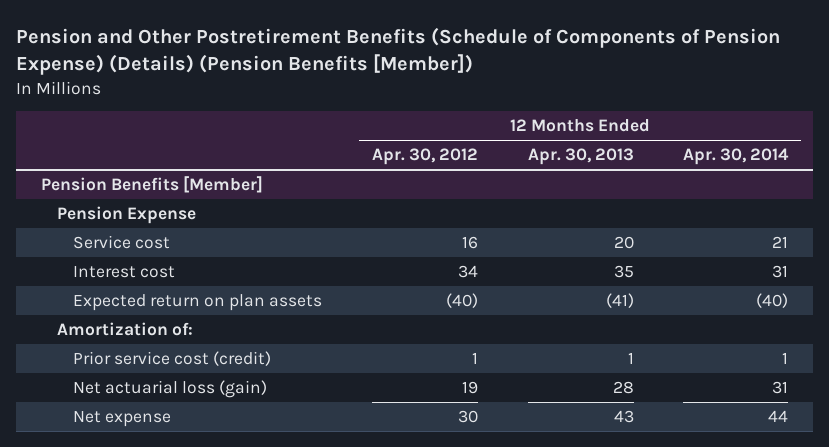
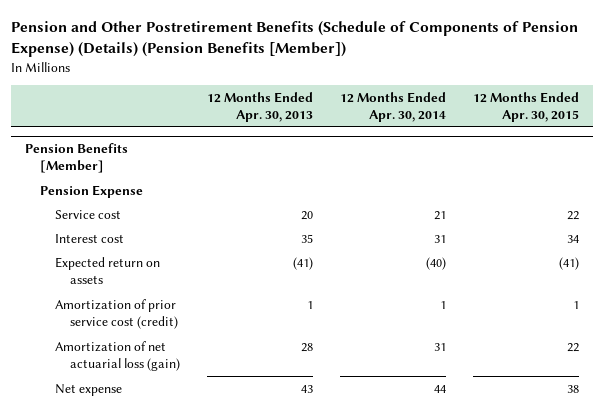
- | 12 Months Ended Apr. 30, 2012 | 12 Months Ended Apr. 30, 2013 | 12 Months Ended Apr. 30, 2014
+ | 12 Months Ended Apr. 30, 2013 | 12 Months Ended Apr. 30, 2014 | 12 Months Ended Apr. 30, 2015
@ Pension Benefits [Member]
- Expected return on plan assets | (40) | (41) | (40)
- Amortization of:
- Prior service cost (credit) | 1 | 1 | 1
- Net actuarial loss (gain) | 19 | 28 | 31
+ Expected return on assets | (41) | (40) | (41)
+ Amortization of prior service cost (credit) | 1 | 1 | 1
+ Amortization of net actuarial loss (gain) | 28 | 31 | 22

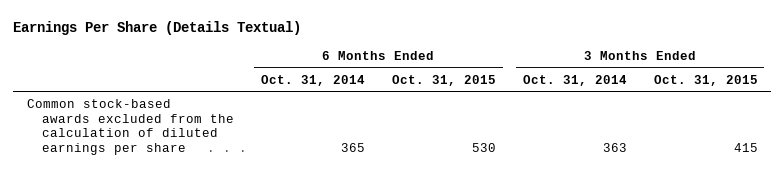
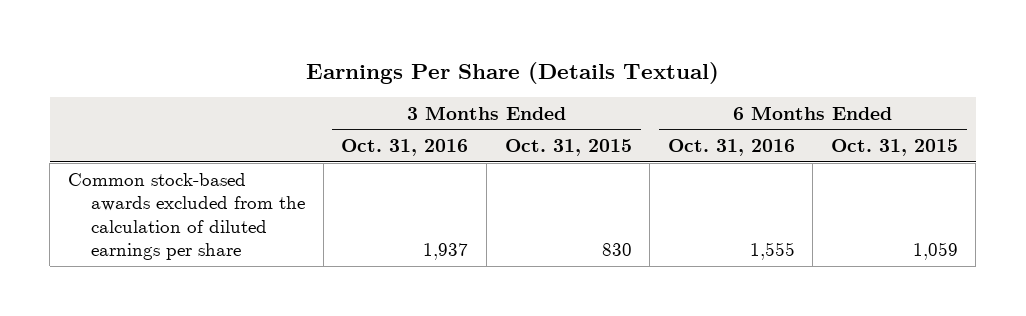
- | 6 Months Ended Oct. 31, 2014 | 6 Months Ended Oct. 31, 2015 | 3 Months Ended Oct. 31, 2014 | 3 Months Ended Oct. 31, 2015
+ | 3 Months Ended Oct. 31, 2016 | 3 Months Ended Oct. 31, 2015 | 6 Months Ended Oct. 31, 2016 | 6 Months Ended Oct. 31, 2015
- Common stock-based awards excluded from the calculation of diluted earnings per share | 365 | 530 | 363 | 415
+ Common stock-based awards excluded from the calculation of diluted earnings per share | 1,937 | 830 | 1,555 | 1,059

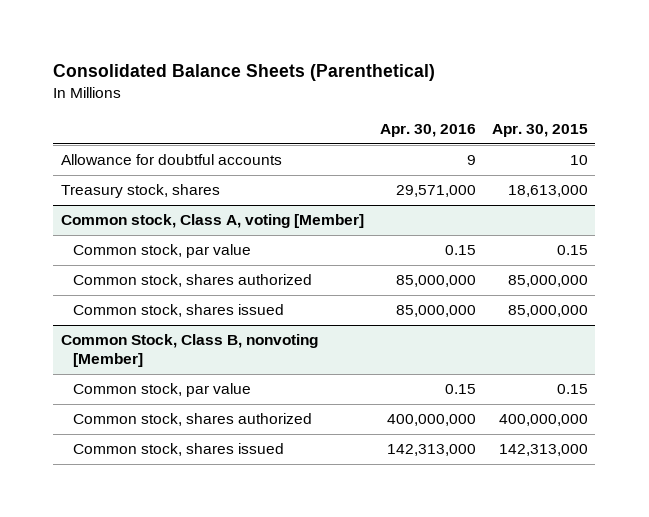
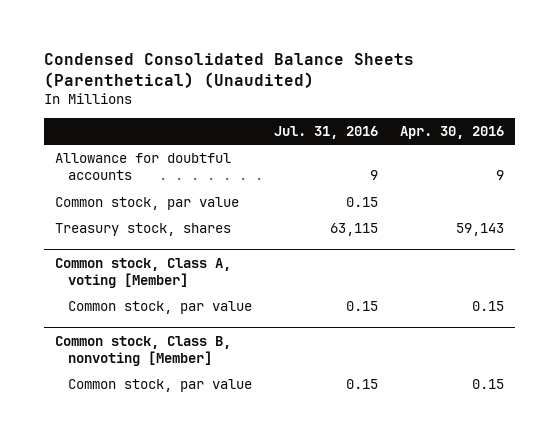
- Consolidated Balance Sheets (Parenthetical)
+ Condensed Consolidated Balance Sheets (Parenthetical) (Unaudited)
- | Apr. 30, 2016 | Apr. 30, 2015
+ | Jul. 31, 2016 | Apr. 30, 2016
- Treasury stock, shares | 29,571,000 | 18,613,000
+ Common stock, par value | 0.15 |
+ Treasury stock, shares | 63,115 | 59,143
@ Common stock, Class A, voting [Member]
- Common stock, shares authorized | 85,000,000 | 85,000,000
- Common stock, shares issued | 85,000,000 | 85,000,000
- Common Stock, Class B, nonvoting [Member]
+ Common stock, Class B, nonvoting [Member]
- Common stock, shares authorized | 400,000,000 | 400,000,000
- Common stock, shares issued | 142,313,000 | 142,313,000

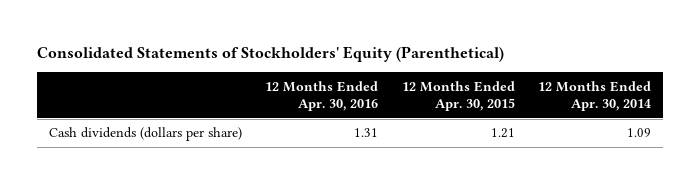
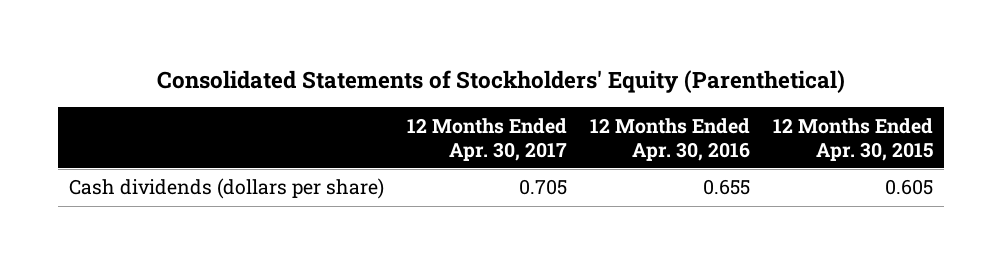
- | 12 Months Ended Apr. 30, 2016 | 12 Months Ended Apr. 30, 2015 | 12 Months Ended Apr. 30, 2014
+ | 12 Months Ended Apr. 30, 2017 | 12 Months Ended Apr. 30, 2016 | 12 Months Ended Apr. 30, 2015
- Cash dividends (dollars per share) | 1.31 | 1.21 | 1.09
+ Cash dividends (dollars per share) | 0.705 | 0.655 | 0.605

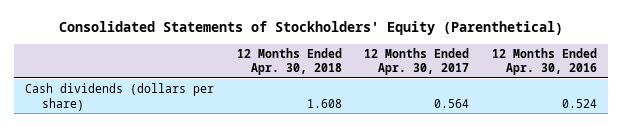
- | 12 Months Ended Apr. 30, 2017 | 12 Months Ended Apr. 30, 2016 | 12 Months Ended Apr. 30, 2015
+ | 12 Months Ended Apr. 30, 2018 | 12 Months Ended Apr. 30, 2017 | 12 Months Ended Apr. 30, 2016
- Cash dividends (dollars per share) | 0.705 | 0.655 | 0.605
+ Cash dividends (dollars per share) | 1.608 | 0.564 | 0.524

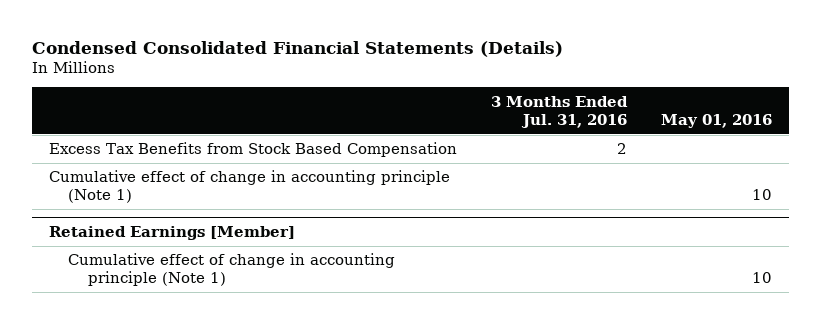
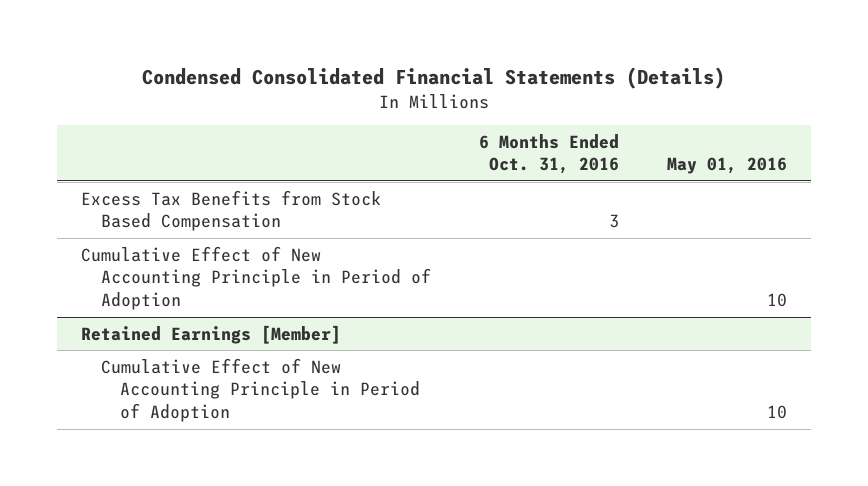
- | 3 Months Ended Jul. 31, 2016 | May 01, 2016
+ | 6 Months Ended Oct. 31, 2016 | May 01, 2016
- Cumulative effect of change in accounting principle (Note 1) | | 10
+ Cumulative Effect of New Accounting Principle in Period of Adoption | | 10
@ Retained Earnings [Member]
- Cumulative effect of change in accounting principle (Note 1) | | 10
+ Cumulative Effect of New Accounting Principle in Period of Adoption | | 10

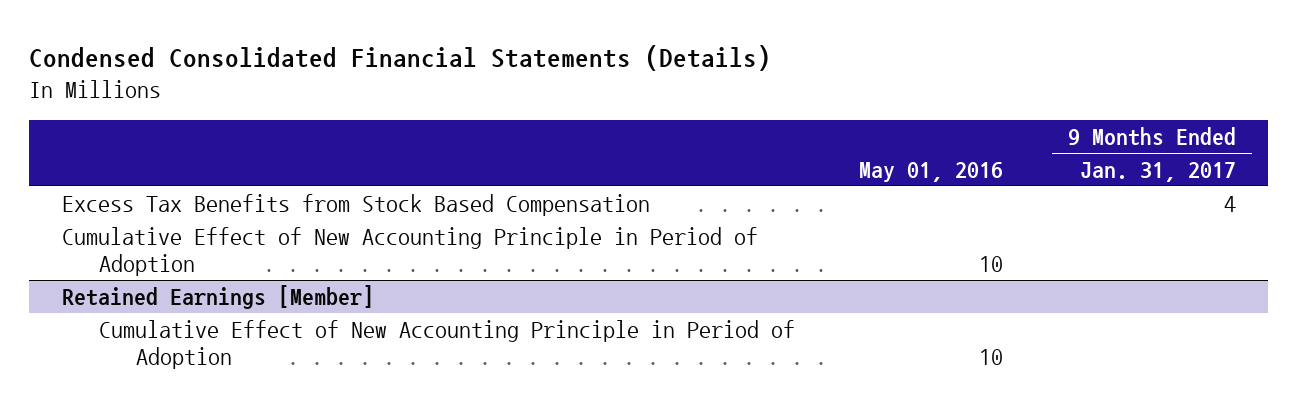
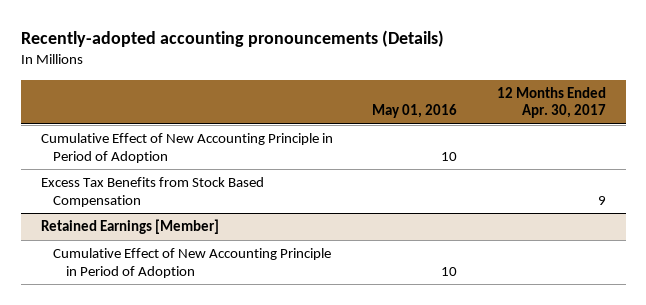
- Condensed Consolidated Financial Statements (Details)
+ Recently-adopted accounting pronouncements (Details)
- | May 01, 2016 | 9 Months Ended Jan. 31, 2017
+ | May 01, 2016 | 12 Months Ended Apr. 30, 2017
moved down: Excess Tax Benefits from Stock Based Compensation | | 9

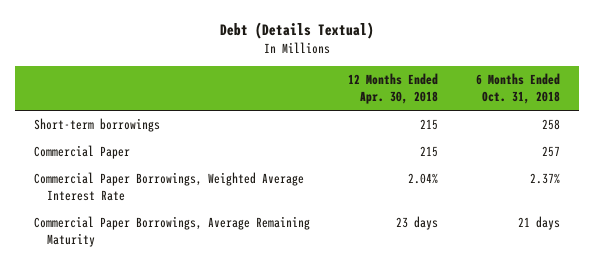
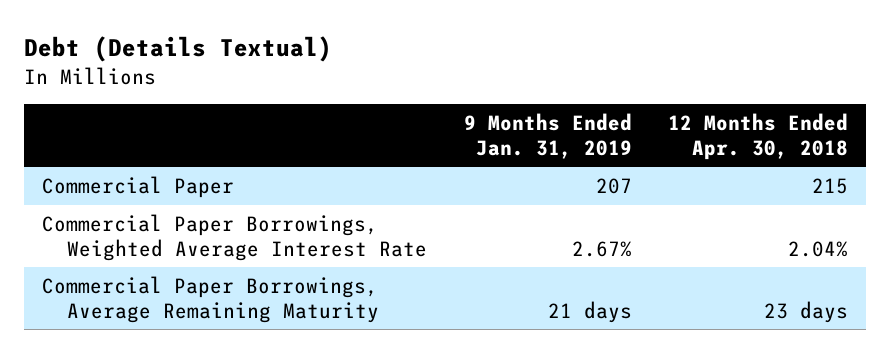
- | 12 Months Ended Apr. 30, 2018 | 6 Months Ended Oct. 31, 2018
+ | 9 Months Ended Jan. 31, 2019 | 12 Months Ended Apr. 30, 2018
- Short-term borrowings | 215 | 258

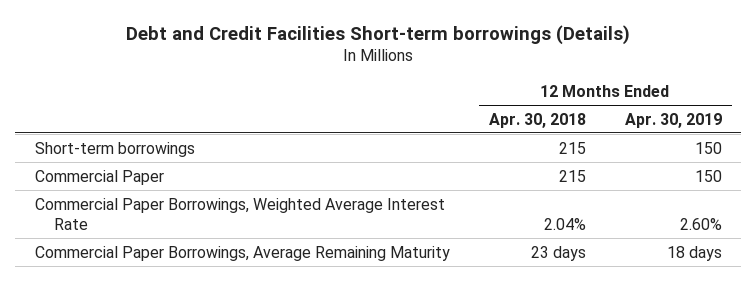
- Debt (Details Textual)
+ Debt and Credit Facilities Short-term borrowings (Details)
- | 9 Months Ended Jan. 31, 2019 | 12 Months Ended Apr. 30, 2018
+ | 12 Months Ended Apr. 30, 2018 | 12 Months Ended Apr. 30, 2019
+ Short-term borrowings | 215 | 150

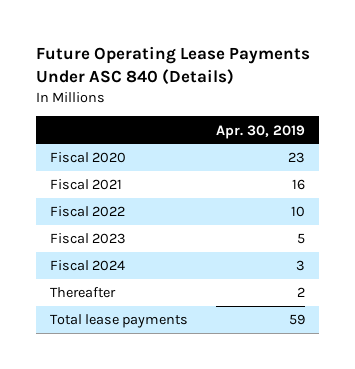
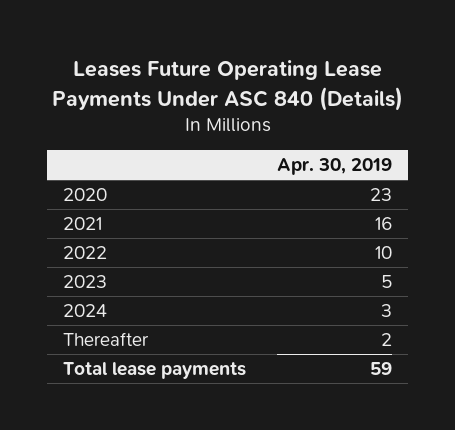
- Future Operating Lease Payments Under ASC 840 (Details)
+ Leases Future Operating Lease Payments Under ASC 840 (Details)
- Fiscal 2020 | 23
- Fiscal 2021 | 16
- Fiscal 2022 | 10
- Fiscal 2023 | 5
- Fiscal 2024 | 3
+ 2020 | 23
+ 2021 | 16
+ 2022 | 10
+ 2023 | 5
+ 2024 | 3

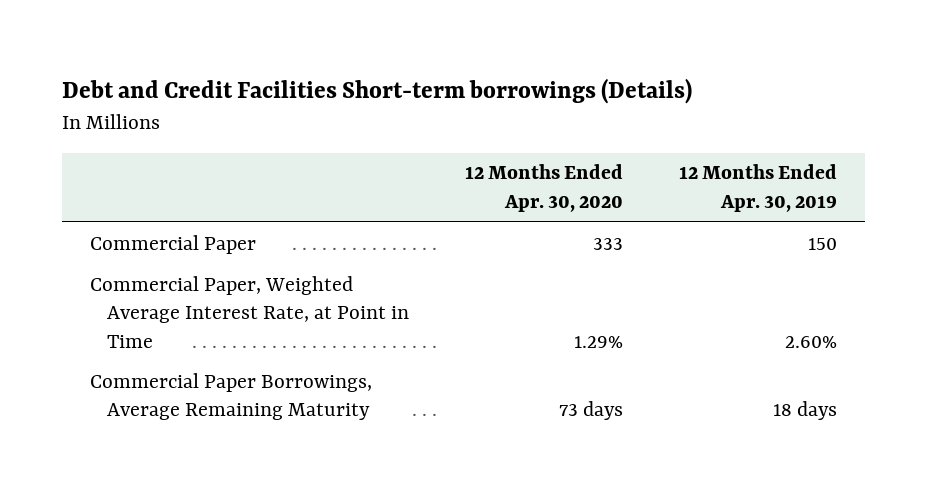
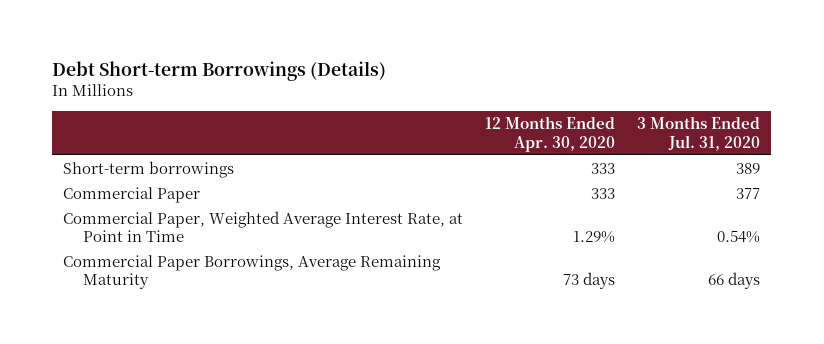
- Debt and Credit Facilities Short-term borrowings (Details)
+ Debt Short-term Borrowings (Details)
- | 12 Months Ended Apr. 30, 2020 | 12 Months Ended Apr. 30, 2019
+ | 12 Months Ended Apr. 30, 2020 | 3 Months Ended Jul. 31, 2020
+ Short-term borrowings | 333 | 389

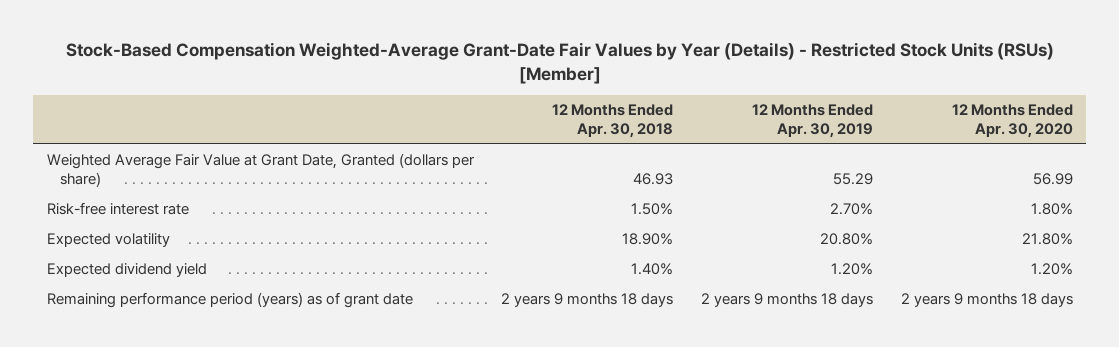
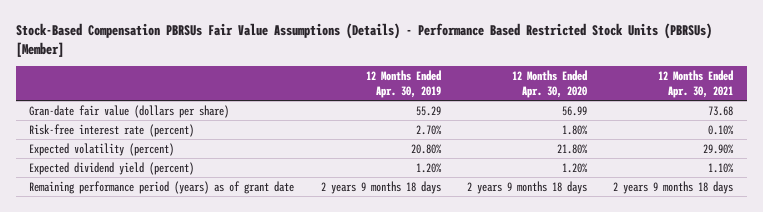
- Stock-Based Compensation Weighted-Average Grant-Date Fair Values by Year (Details) - Restricted Stock Units (RSUs) [Member]
+ Stock-Based Compensation PBRSUs Fair Value Assumptions (Details) - Performance Based Restricted Stock Units (PBRSUs) [Member]
- | 12 Months Ended Apr. 30, 2018 | 12 Months Ended Apr. 30, 2019 | 12 Months Ended Apr. 30, 2020
+ | 12 Months Ended Apr. 30, 2019 | 12 Months Ended Apr. 30, 2020 | 12 Months Ended Apr. 30, 2021
- Weighted Average Fair Value at Grant Date, Granted (dollars per share) | 46.93 | 55.29 | 56.99
- Risk-free interest rate | 1.50% | 2.70% | 1.80%
- Expected volatility | 18.90% | 20.80% | 21.80%
- Expected dividend yield | 1.40% | 1.20% | 1.20%
+ Gran-date fair value (dollars per share) | 55.29 | 56.99 | 73.68
+ Risk-free interest rate (percent) | 2.70% | 1.80% | 0.10%
+ Expected volatility (percent) | 20.80% | 21.80% | 29.90%
+ Expected dividend yield (percent) | 1.20% | 1.20% | 1.10%

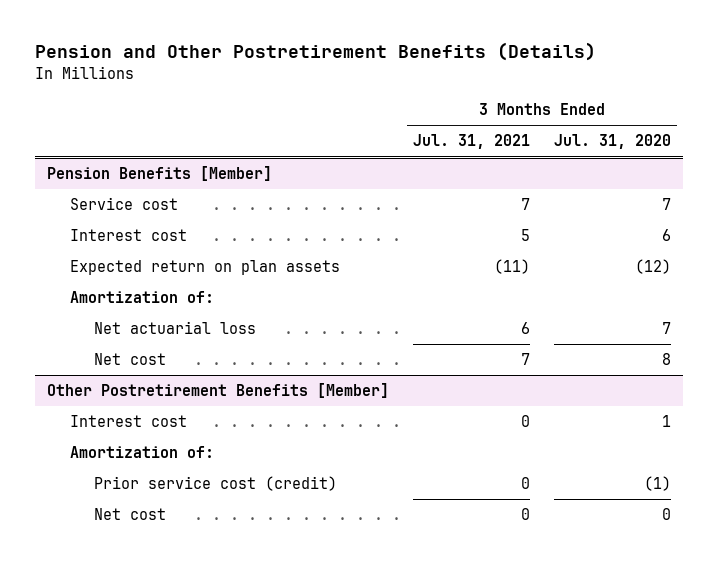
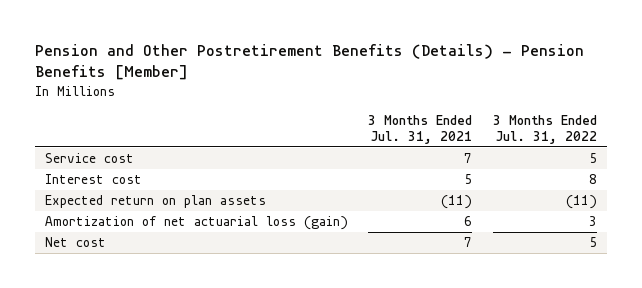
- Pension and Other Postretirement Benefits (Details)
+ Pension and Other Postretirement Benefits (Details) - Pension Benefits [Member]
- | 3 Months Ended Jul. 31, 2021 | 3 Months Ended Jul. 31, 2020
+ | 3 Months Ended Jul. 31, 2021 | 3 Months Ended Jul. 31, 2022
- Pension Benefits [Member]
- Amortization of:
- Net actuarial loss | 6 | 7
+ Amortization of net actuarial loss (gain) | 6 | 3
- Other Postretirement Benefits [Member]
- Interest cost | 0 | 1
- Amortization of:
- Prior service cost (credit) | 0 | (1)
- Net cost | 0 | 0

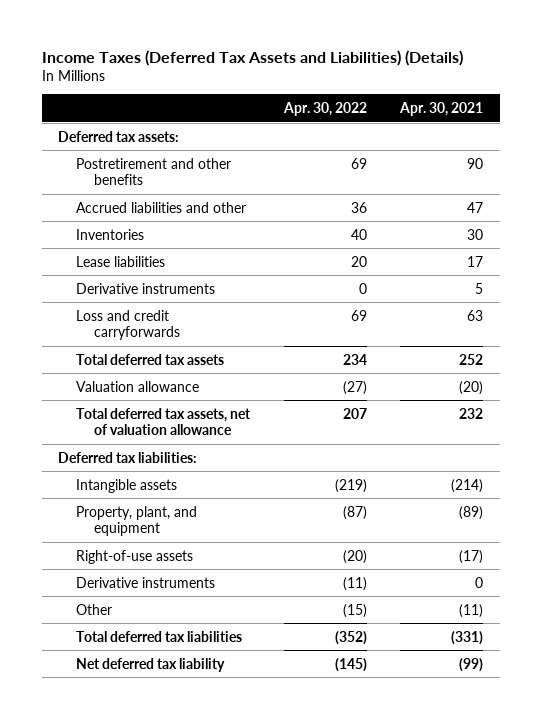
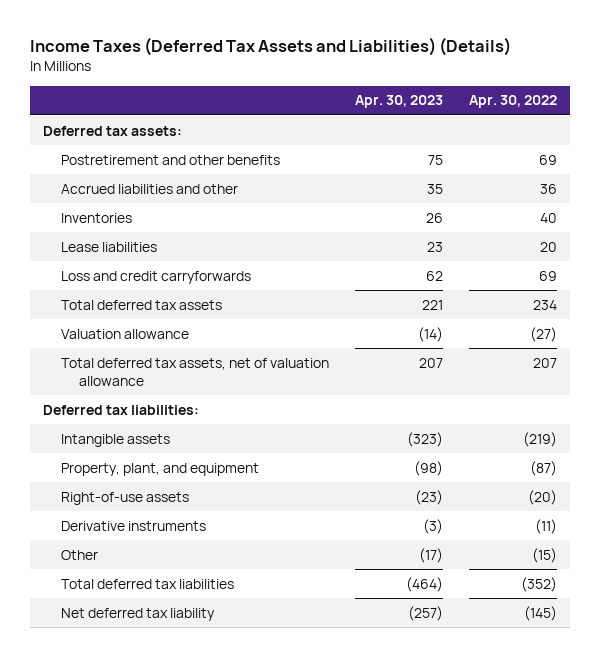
- | Apr. 30, 2022 | Apr. 30, 2021
+ | Apr. 30, 2023 | Apr. 30, 2022
- Derivative instruments | 0 | 5

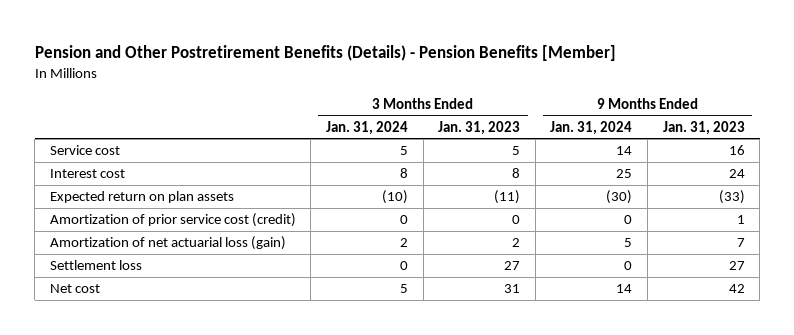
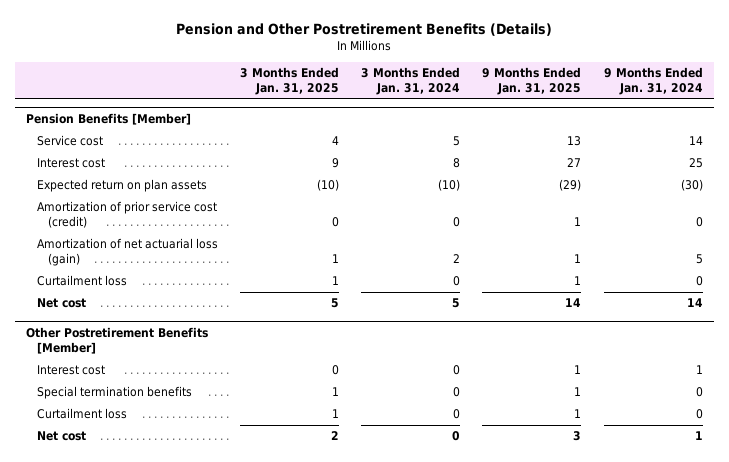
- Pension and Other Postretirement Benefits (Details) - Pension Benefits [Member]
+ Pension and Other Postretirement Benefits (Details)
- | 3 Months Ended Jan. 31, 2024 | 3 Months Ended Jan. 31, 2023 | 9 Months Ended Jan. 31, 2024 | 9 Months Ended Jan. 31, 2023
+ | 3 Months Ended Jan. 31, 2025 | 3 Months Ended Jan. 31, 2024 | 9 Months Ended Jan. 31, 2025 | 9 Months Ended Jan. 31, 2024
+ Pension Benefits [Member]
- Settlement loss | 0 | 27 | 0 | 27
+ Curtailment loss | 1 | 0 | 1 | 0
+ Other Postretirement Benefits [Member]
+ Interest cost | 0 | 0 | 1 | 1
+ Special termination benefits | 1 | 0 | 1 | 0
+ Curtailment loss | 1 | 0 | 1 | 0
+ Net cost | 2 | 0 | 3 | 1

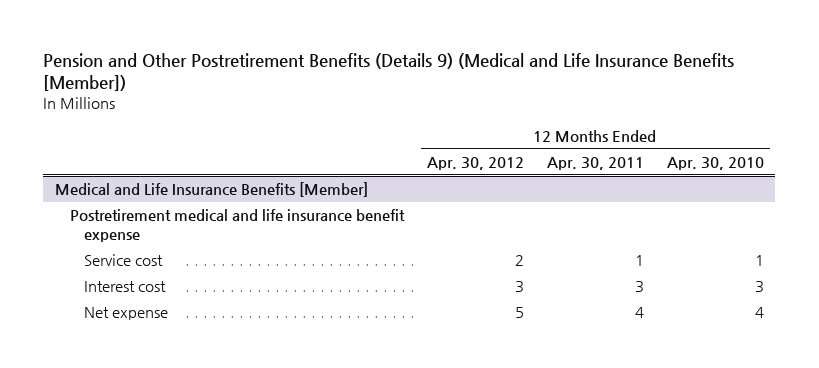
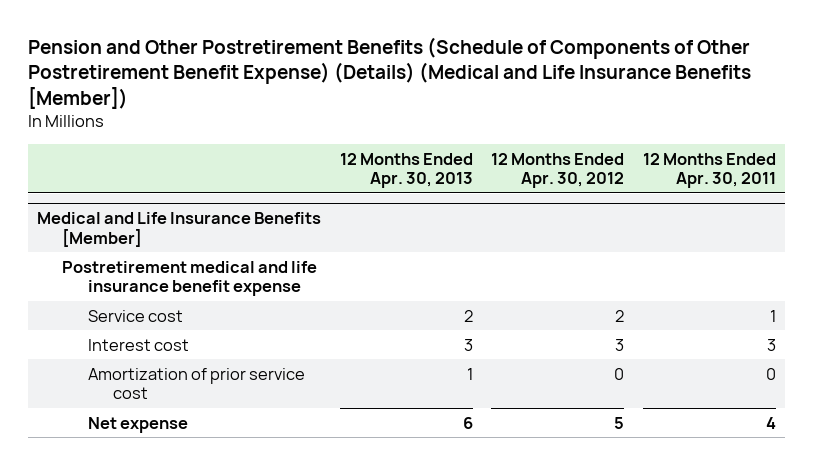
- Pension and Other Postretirement Benefits (Details 9) (Medical and Life Insurance Benefits [Member])
+ Pension and Other Postretirement Benefits (Schedule of Components of Other Postretirement Benefit Expense) (Details) (Medical and Life Insurance Benefits [Member])
- | 12 Months Ended Apr. 30, 2012 | 12 Months Ended Apr. 30, 2011 | 12 Months Ended Apr. 30, 2010
+ | 12 Months Ended Apr. 30, 2013 | 12 Months Ended Apr. 30, 2012 | 12 Months Ended Apr. 30, 2011
@ Medical and Life Insurance Benefits [Member]
+ Amortization of prior service cost | 1 | 0 | 0

